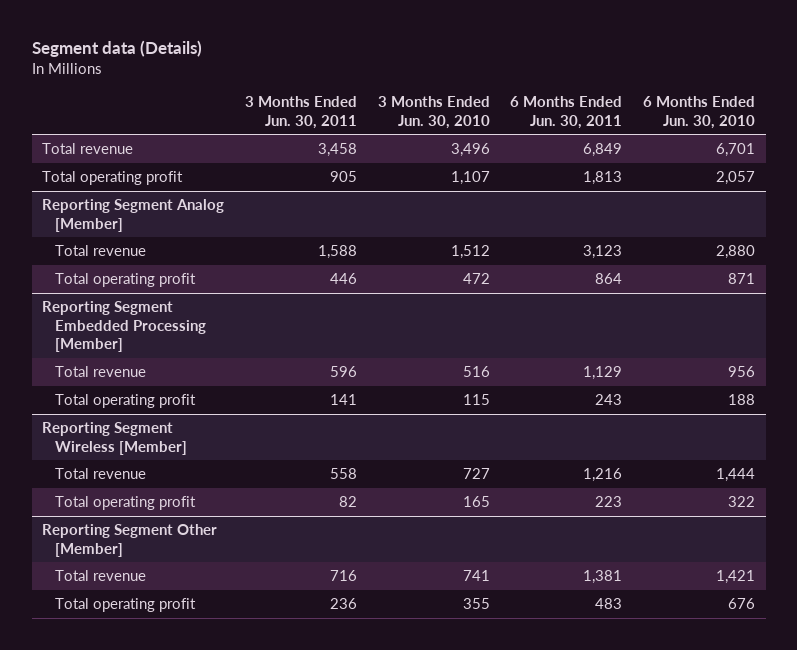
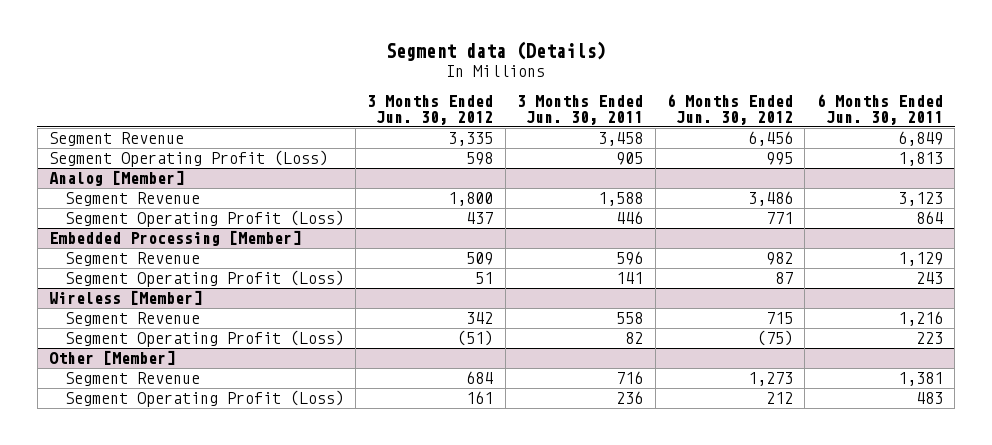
- | 3 Months Ended Jun. 30, 2011 | 3 Months Ended Jun. 30, 2010 | 6 Months Ended Jun. 30, 2011 | 6 Months Ended Jun. 30, 2010
+ | 3 Months Ended Jun. 30, 2012 | 3 Months Ended Jun. 30, 2011 | 6 Months Ended Jun. 30, 2012 | 6 Months Ended Jun. 30, 2011
- Total revenue | 3,458 | 3,496 | 6,849 | 6,701
- Total operating profit | 905 | 1,107 | 1,813 | 2,057
- Reporting Segment Analog [Member]
- Total revenue | 1,588 | 1,512 | 3,123 | 2,880
- Total operating profit | 446 | 472 | 864 | 871
- Reporting Segment Embedded Processing [Member]
- Total revenue | 596 | 516 | 1,129 | 956
- Total operating profit | 141 | 115 | 243 | 188
- Reporting Segment Wireless [Member]
- Total revenue | 558 | 727 | 1,216 | 1,444
- Total operating profit | 82 | 165 | 223 | 322
- Reporting Segment Other [Member]
- Total revenue | 716 | 741 | 1,381 | 1,421
- Total operating profit | 236 | 355 | 483 | 676
+ Segment Revenue | 3,335 | 3,458 | 6,456 | 6,849
+ Segment Operating Profit (Loss) | 598 | 905 | 995 | 1,813
+ Analog [Member]
+ Segment Revenue | 1,800 | 1,588 | 3,486 | 3,123
+ Segment Operating Profit (Loss) | 437 | 446 | 771 | 864
+ Embedded Processing [Member]
+ Segment Revenue | 509 | 596 | 982 | 1,129
+ Segment Operating Profit (Loss) | 51 | 141 | 87 | 243
+ Wireless [Member]
+ Segment Revenue | 342 | 558 | 715 | 1,216
+ Segment Operating Profit (Loss) | (51) | 82 | (75) | 223
+ Other [Member]
+ Segment Revenue | 684 | 716 | 1,273 | 1,381
+ Segment Operating Profit (Loss) | 161 | 236 | 212 | 483

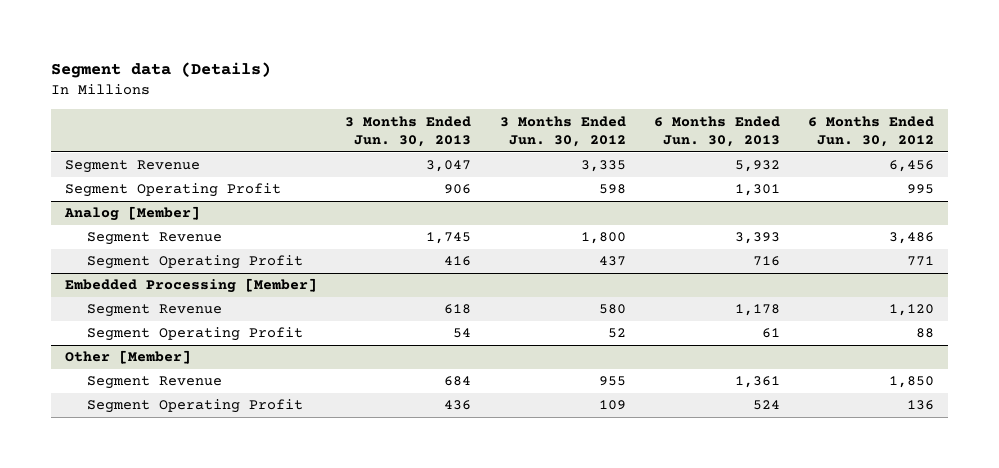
- | 3 Months Ended Jun. 30, 2012 | 3 Months Ended Jun. 30, 2011 | 6 Months Ended Jun. 30, 2012 | 6 Months Ended Jun. 30, 2011
+ | 3 Months Ended Jun. 30, 2013 | 3 Months Ended Jun. 30, 2012 | 6 Months Ended Jun. 30, 2013 | 6 Months Ended Jun. 30, 2012
- Segment Operating Profit (Loss) | 598 | 905 | 995 | 1,813
+ Segment Operating Profit | 906 | 598 | 1,301 | 995
@ Analog [Member]
- Segment Operating Profit (Loss) | 437 | 446 | 771 | 864
+ Segment Operating Profit | 416 | 437 | 716 | 771
@ Embedded Processing [Member]
- Segment Revenue | 509 | 596 | 982 | 1,129
- Segment Operating Profit (Loss) | 51 | 141 | 87 | 243
- Wireless [Member]
- Segment Revenue | 342 | 558 | 715 | 1,216
- Segment Operating Profit (Loss) | (51) | 82 | (75) | 223
@ Embedded Processing [Member]
+ Segment Revenue | 618 | 580 | 1,178 | 1,120
+ Segment Operating Profit | 54 | 52 | 61 | 88
@ Other [Member]
- Segment Revenue | 684 | 716 | 1,273 | 1,381
- Segment Operating Profit (Loss) | 161 | 236 | 212 | 483
+ Segment Revenue | 684 | 955 | 1,361 | 1,850
+ Segment Operating Profit | 436 | 109 | 524 | 136

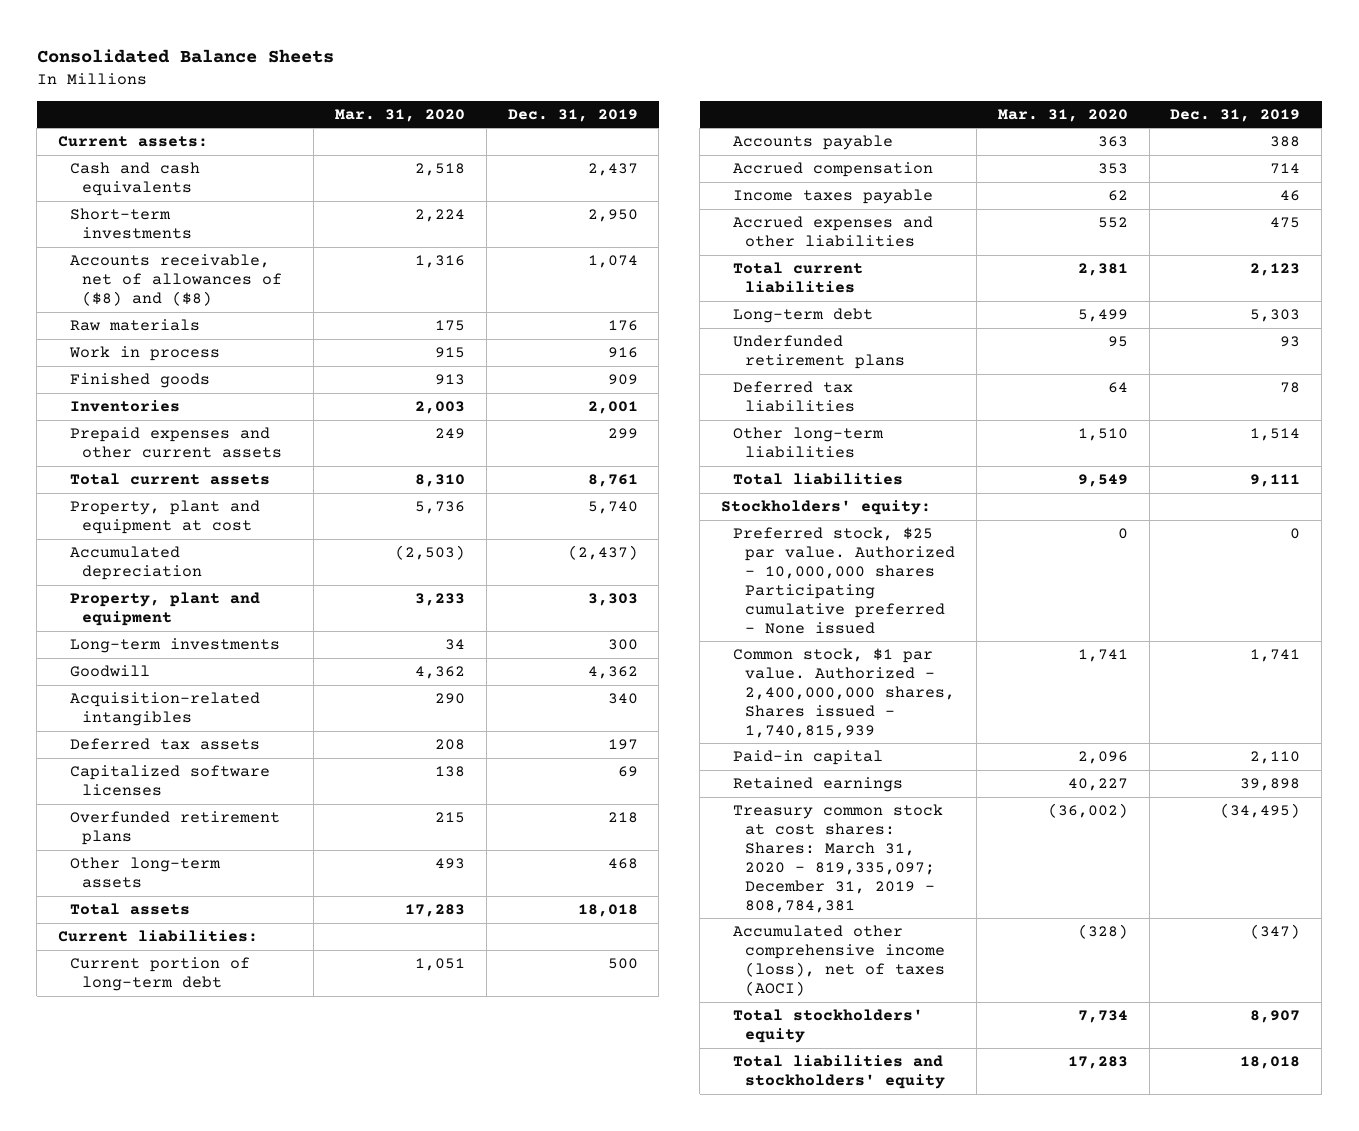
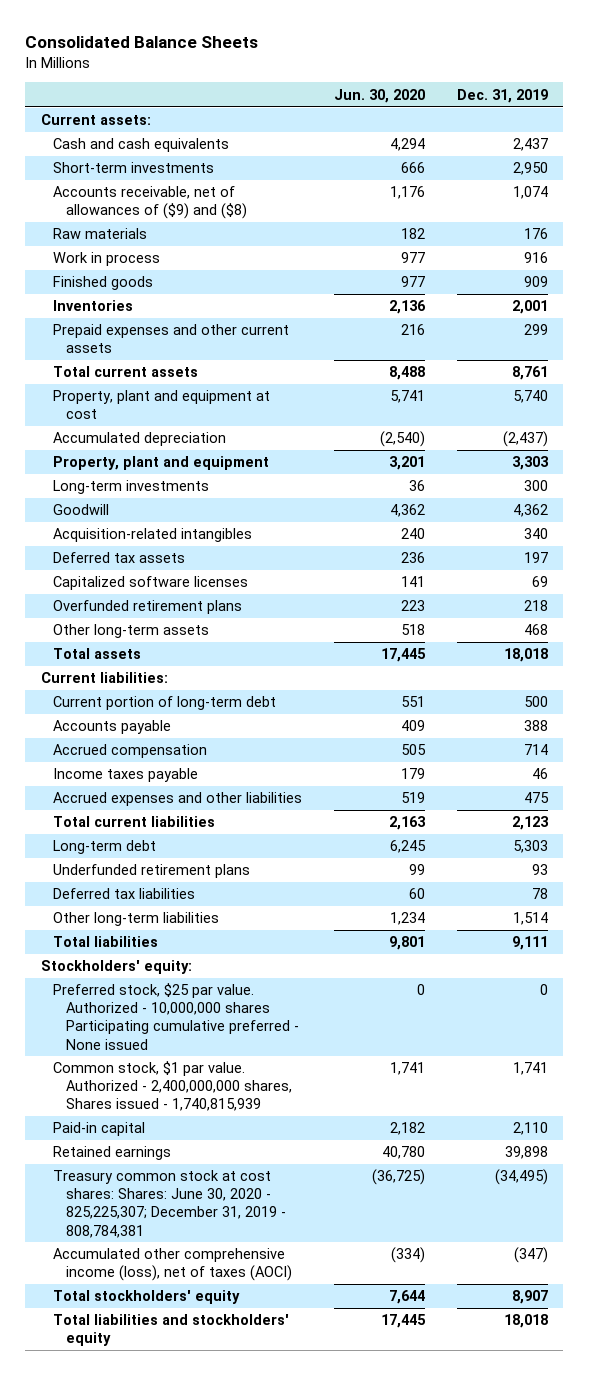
- | Mar. 31, 2020 | Dec. 31, 2019
+ | Jun. 30, 2020 | Dec. 31, 2019
- Accounts receivable, net of allowances of ($8) and ($8) | 1,316 | 1,074
+ Accounts receivable, net of allowances of ($9) and ($8) | 1,176 | 1,074
- Treasury common stock at cost shares: Shares: March 31, 2020 - 819,335,097; December 31, 2019 - 808,784,381 | (36,002) | (34,495)
+ Treasury common stock at cost shares: Shares: June 30, 2020 - 825,225,307; December 31, 2019 - 808,784,381 | (36,725) | (34,495)

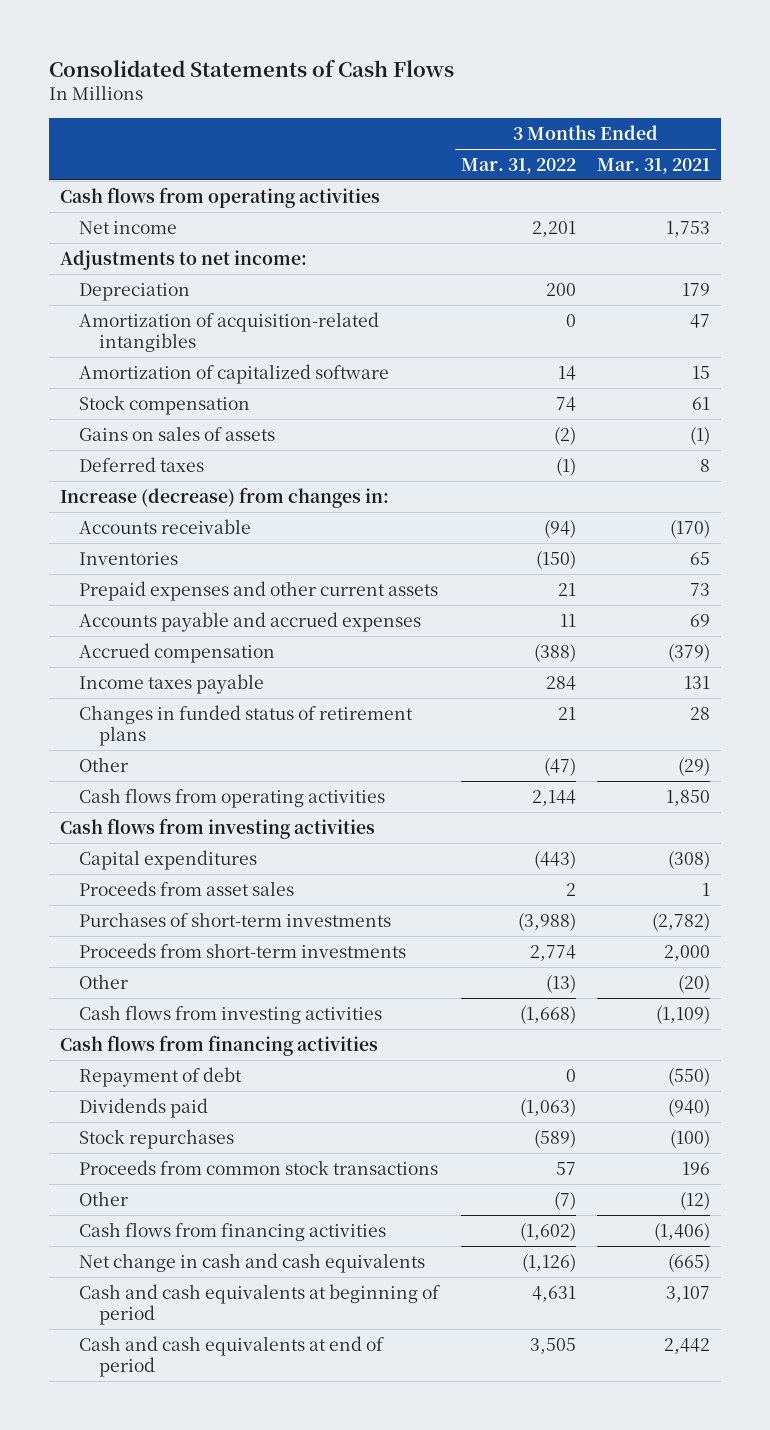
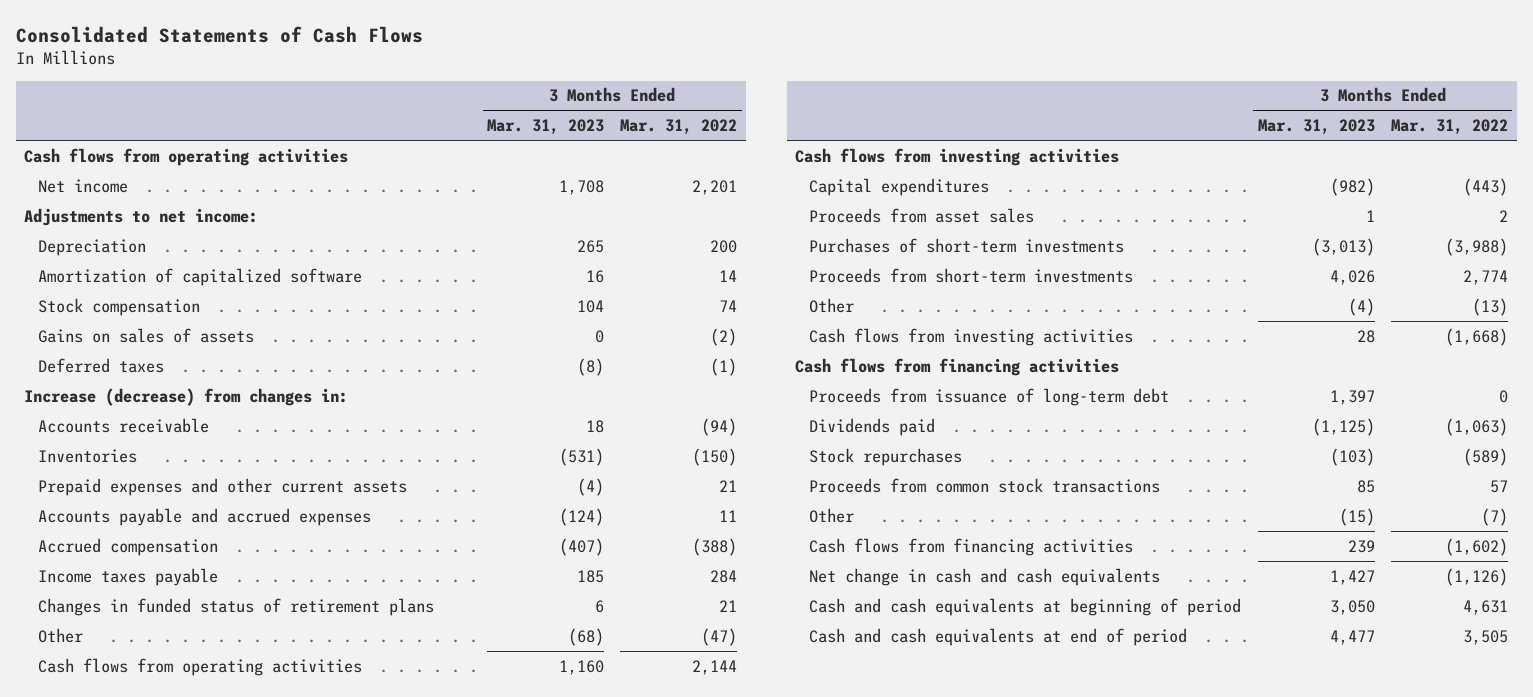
- | 3 Months Ended Mar. 31, 2022 | 3 Months Ended Mar. 31, 2021
+ | 3 Months Ended Mar. 31, 2023 | 3 Months Ended Mar. 31, 2022
- Amortization of acquisition-related intangibles | 0 | 47
- Repayment of debt | 0 | (550)
+ Proceeds from issuance of long-term debt | 1,397 | 0

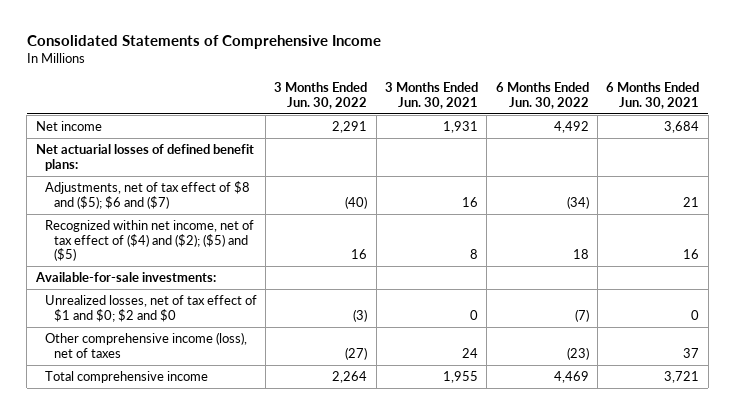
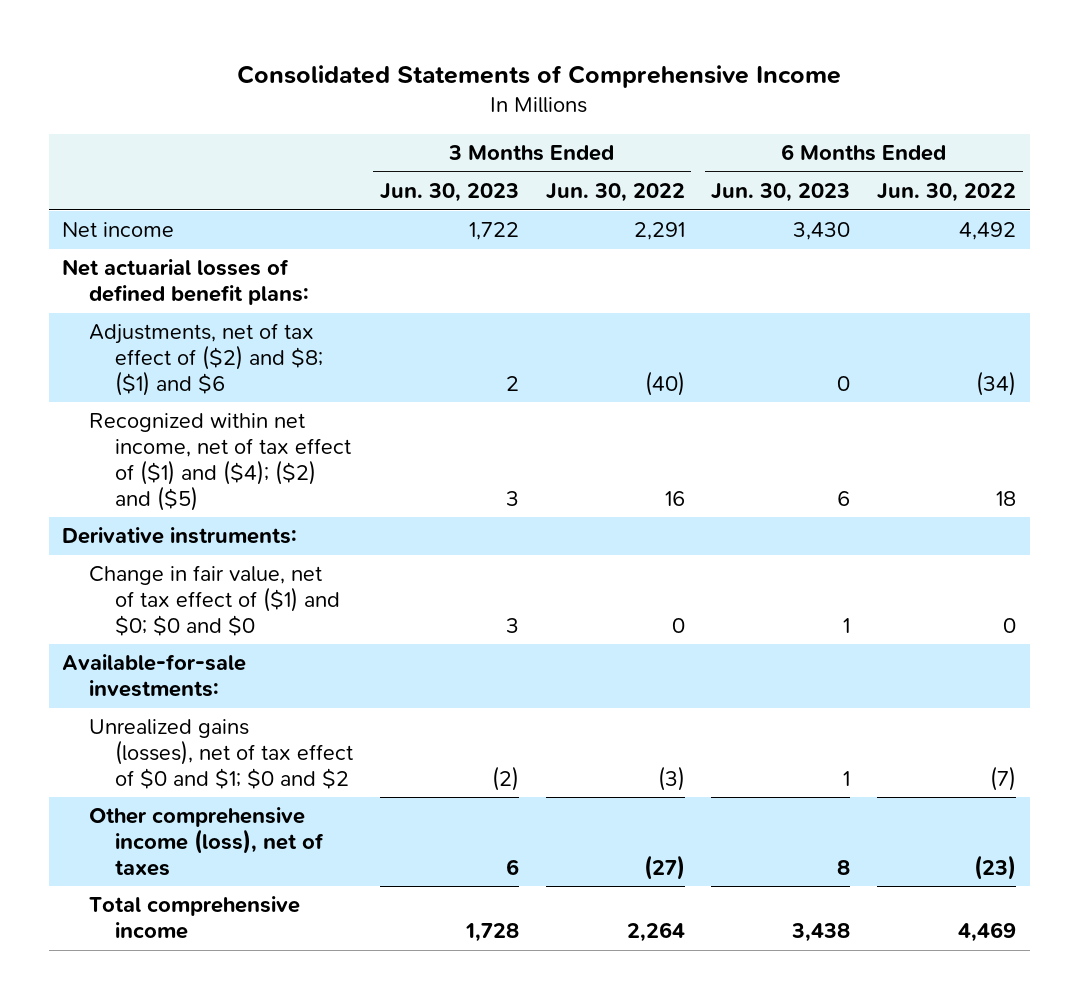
- | 3 Months Ended Jun. 30, 2022 | 3 Months Ended Jun. 30, 2021 | 6 Months Ended Jun. 30, 2022 | 6 Months Ended Jun. 30, 2021
+ | 3 Months Ended Jun. 30, 2023 | 3 Months Ended Jun. 30, 2022 | 6 Months Ended Jun. 30, 2023 | 6 Months Ended Jun. 30, 2022
- Adjustments, net of tax effect of $8 and ($5); $6 and ($7) | (40) | 16 | (34) | 21
- Recognized within net income, net of tax effect of ($4) and ($2); ($5) and ($5) | 16 | 8 | 18 | 16
+ Adjustments, net of tax effect of ($2) and $8; ($1) and $6 | 2 | (40) | 0 | (34)
+ Recognized within net income, net of tax effect of ($1) and ($4); ($2) and ($5) | 3 | 16 | 6 | 18
+ Derivative instruments:
+ Change in fair value, net of tax effect of ($1) and $0; $0 and $0 | 3 | 0 | 1 | 0
- Unrealized losses, net of tax effect of $1 and $0; $2 and $0 | (3) | 0 | (7) | 0
+ Unrealized gains (losses), net of tax effect of $0 and $1; $0 and $2 | (2) | (3) | 1 | (7)

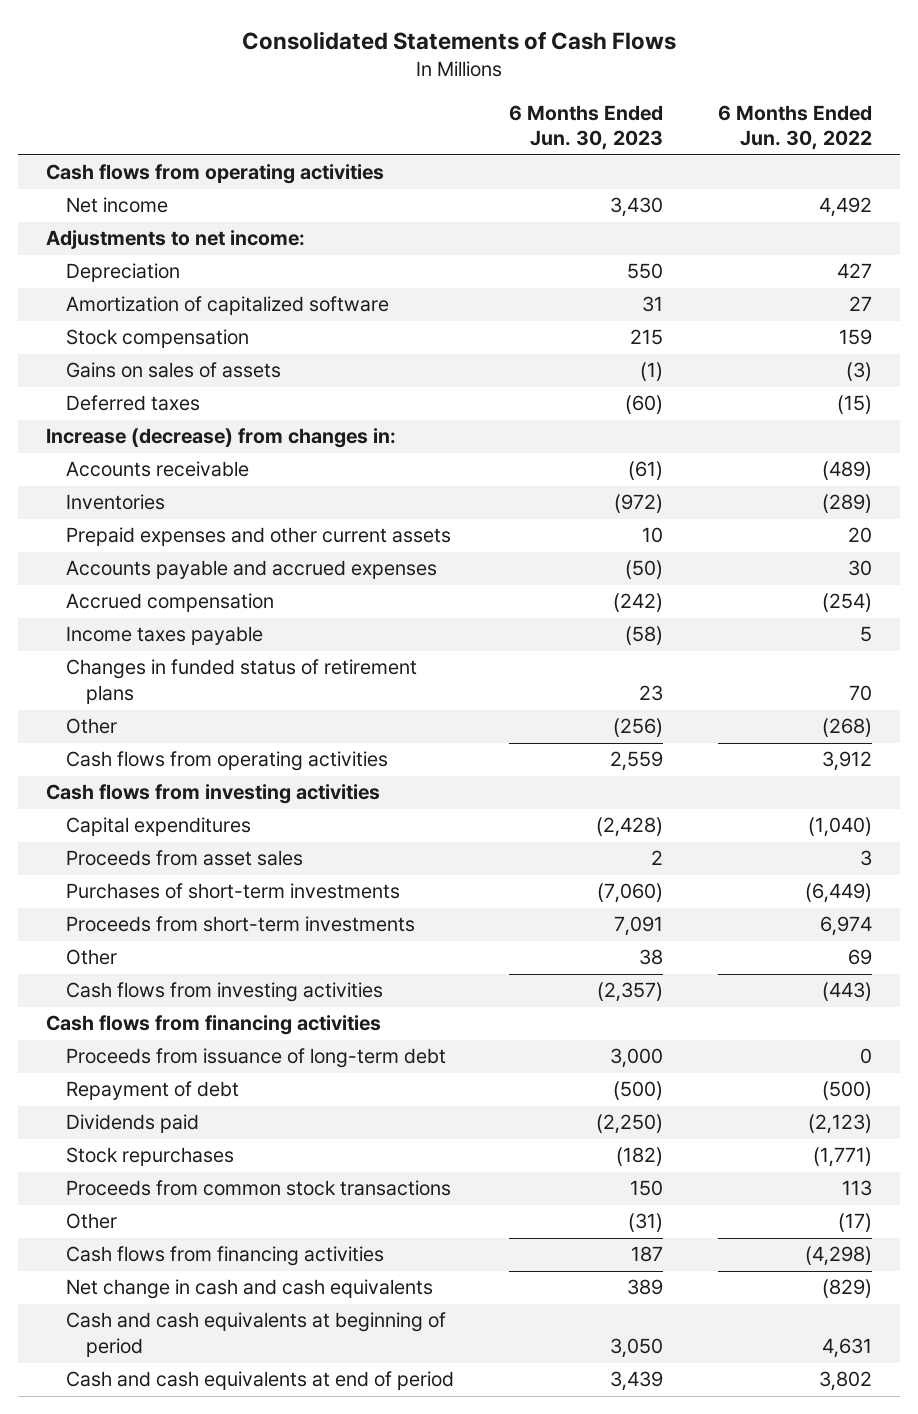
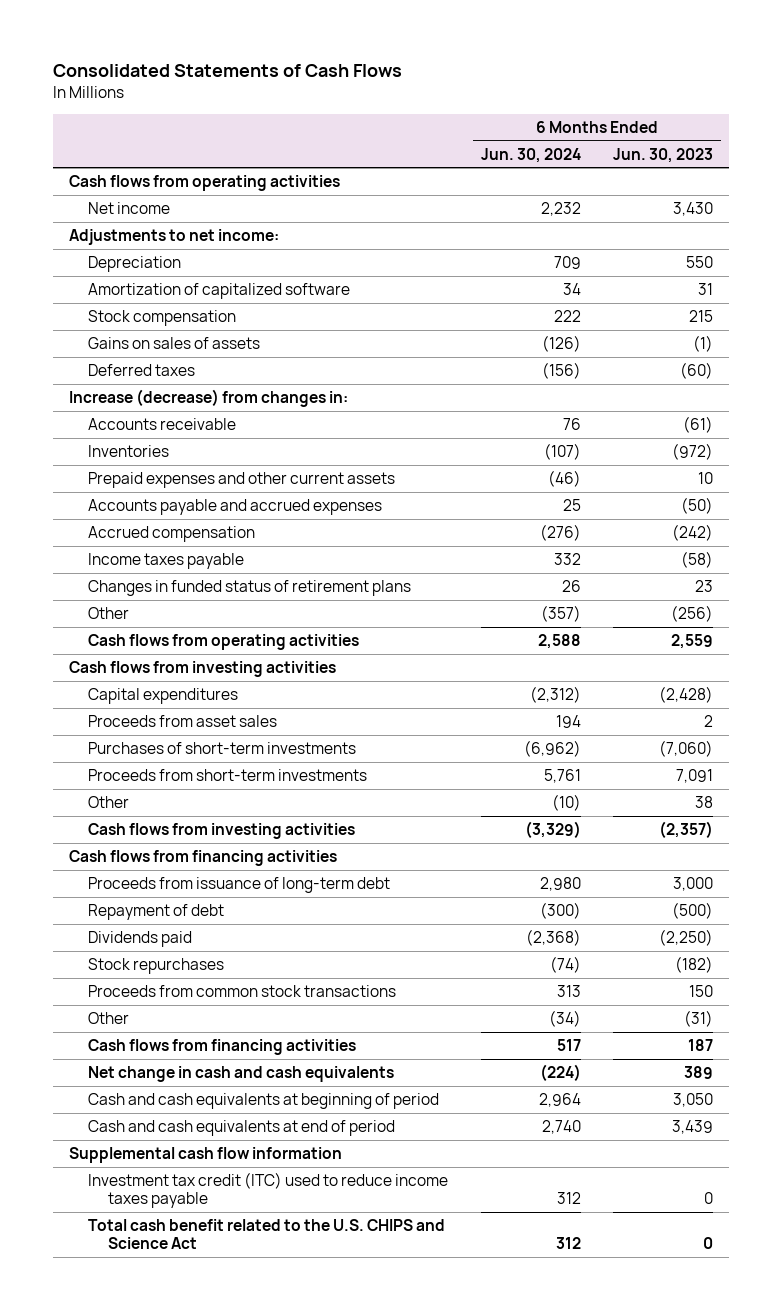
- | 6 Months Ended Jun. 30, 2023 | 6 Months Ended Jun. 30, 2022
+ | 6 Months Ended Jun. 30, 2024 | 6 Months Ended Jun. 30, 2023
+ Supplemental cash flow information
+ Investment tax credit (ITC) used to reduce income taxes payable | 312 | 0
+ Total cash benefit related to the U.S. CHIPS and Science Act | 312 | 0

